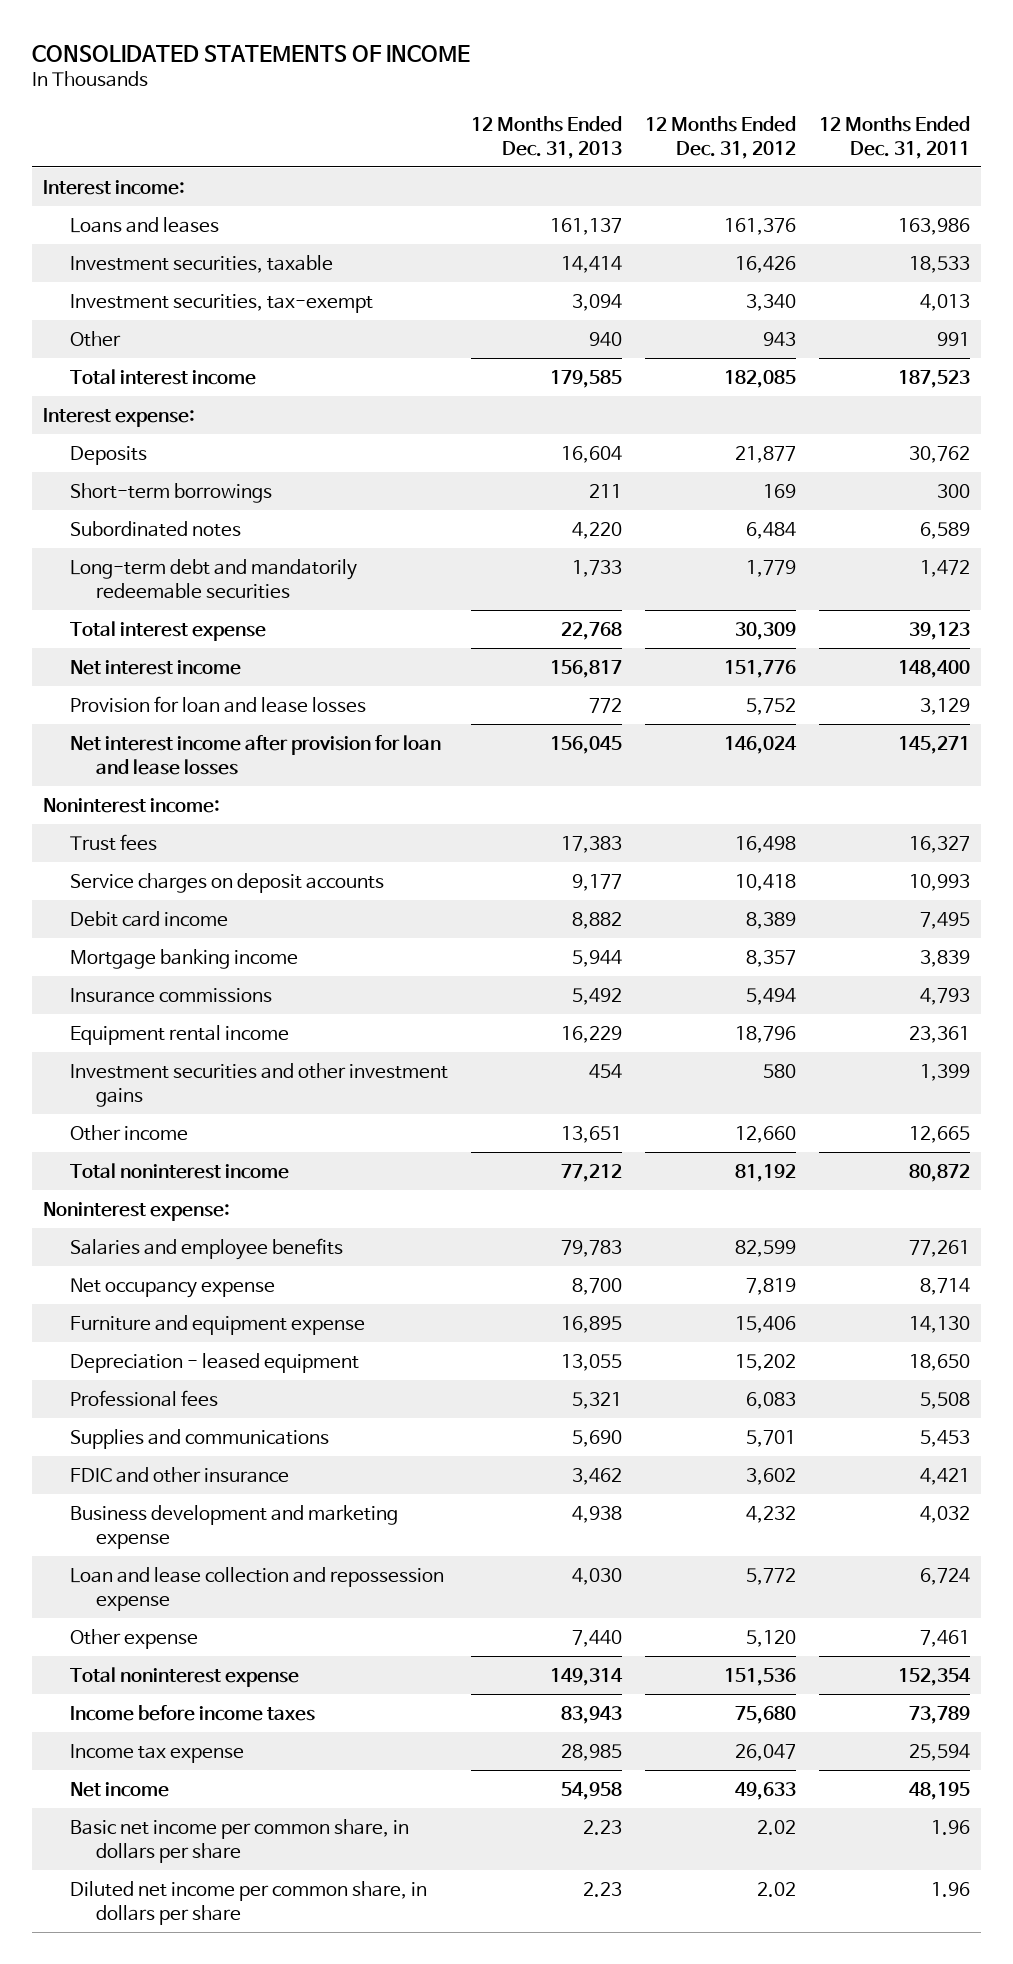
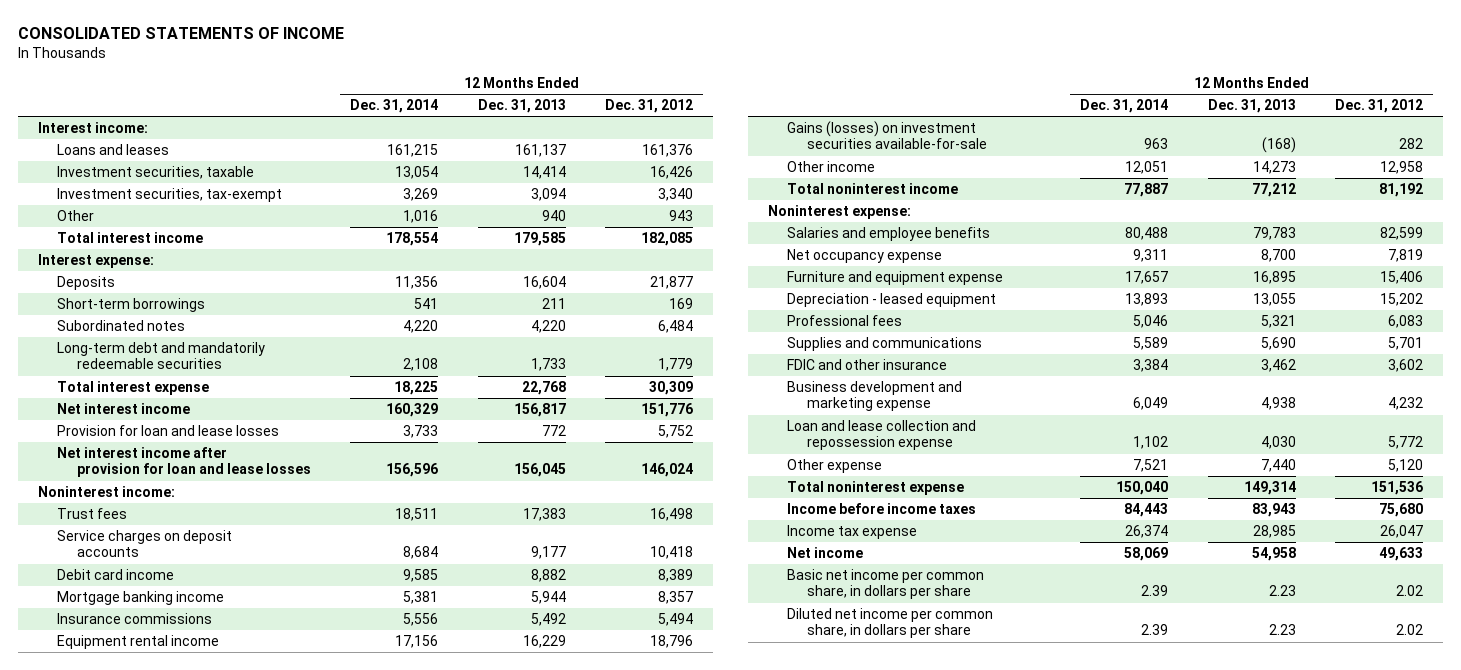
- | 12 Months Ended Dec. 31, 2013 | 12 Months Ended Dec. 31, 2012 | 12 Months Ended Dec. 31, 2011
+ | 12 Months Ended Dec. 31, 2014 | 12 Months Ended Dec. 31, 2013 | 12 Months Ended Dec. 31, 2012
- Investment securities and other investment gains | 454 | 580 | 1,399
- Other income | 13,651 | 12,660 | 12,665
+ Gains (losses) on investment securities available-for-sale | 963 | (168) | 282
+ Other income | 12,051 | 14,273 | 12,958

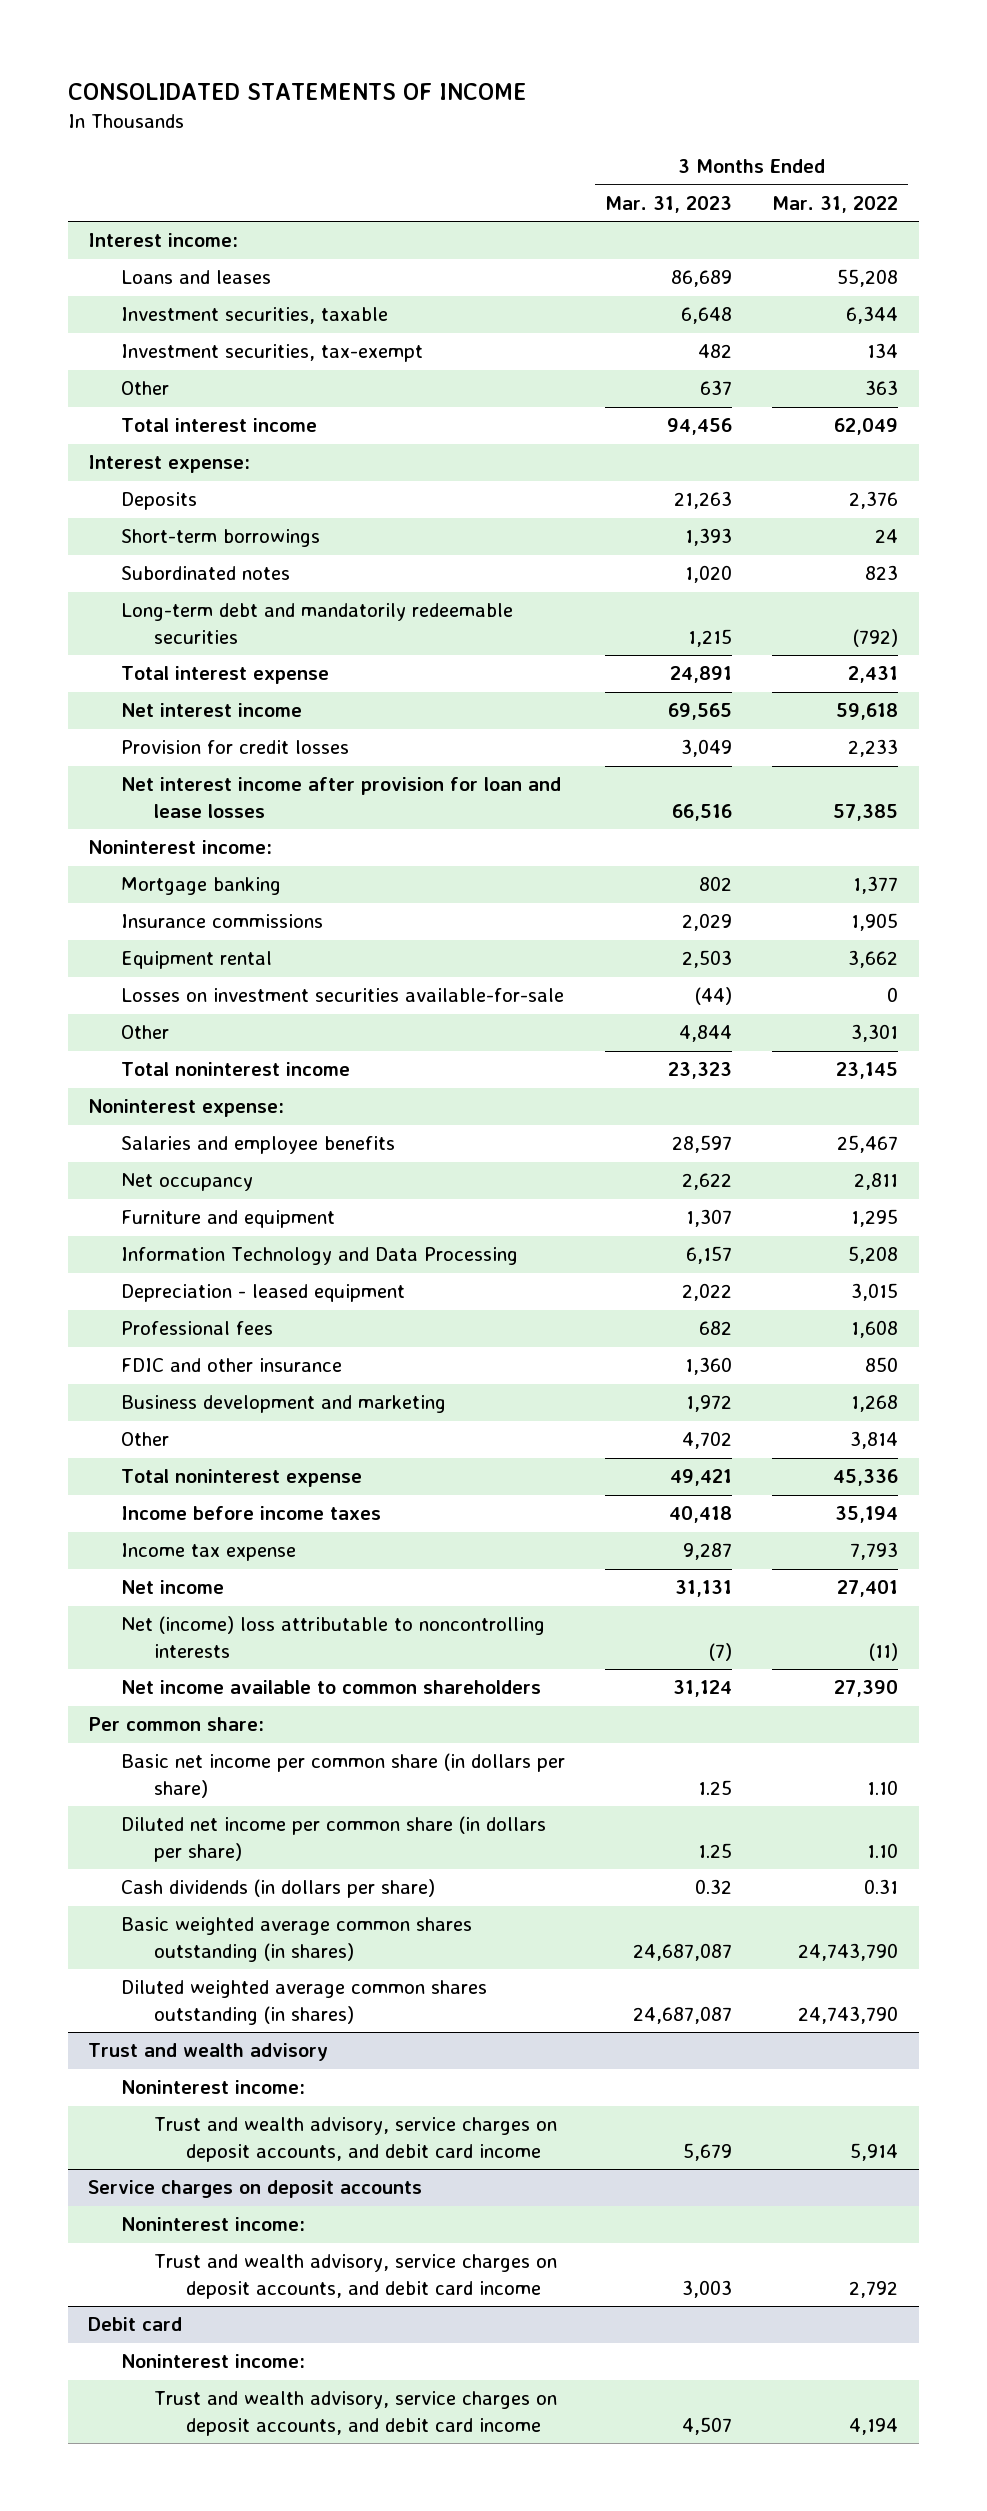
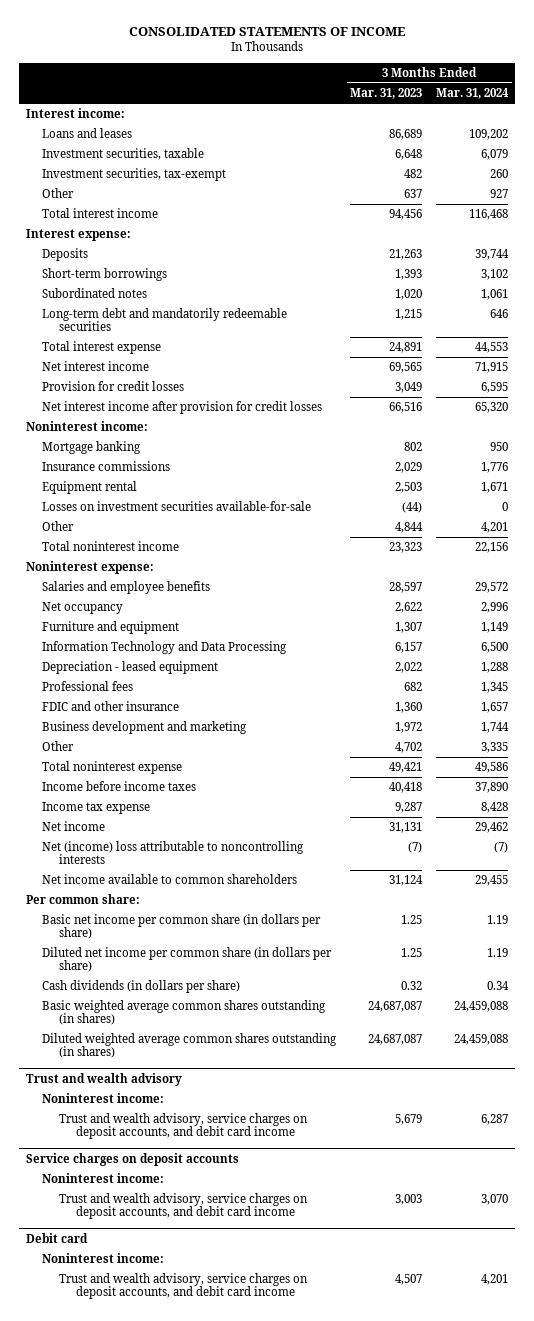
- | 3 Months Ended Mar. 31, 2023 | 3 Months Ended Mar. 31, 2022
+ | 3 Months Ended Mar. 31, 2023 | 3 Months Ended Mar. 31, 2024
- Net interest income after provision for loan and lease losses | 66,516 | 57,385
+ Net interest income after provision for credit losses | 66,516 | 65,320

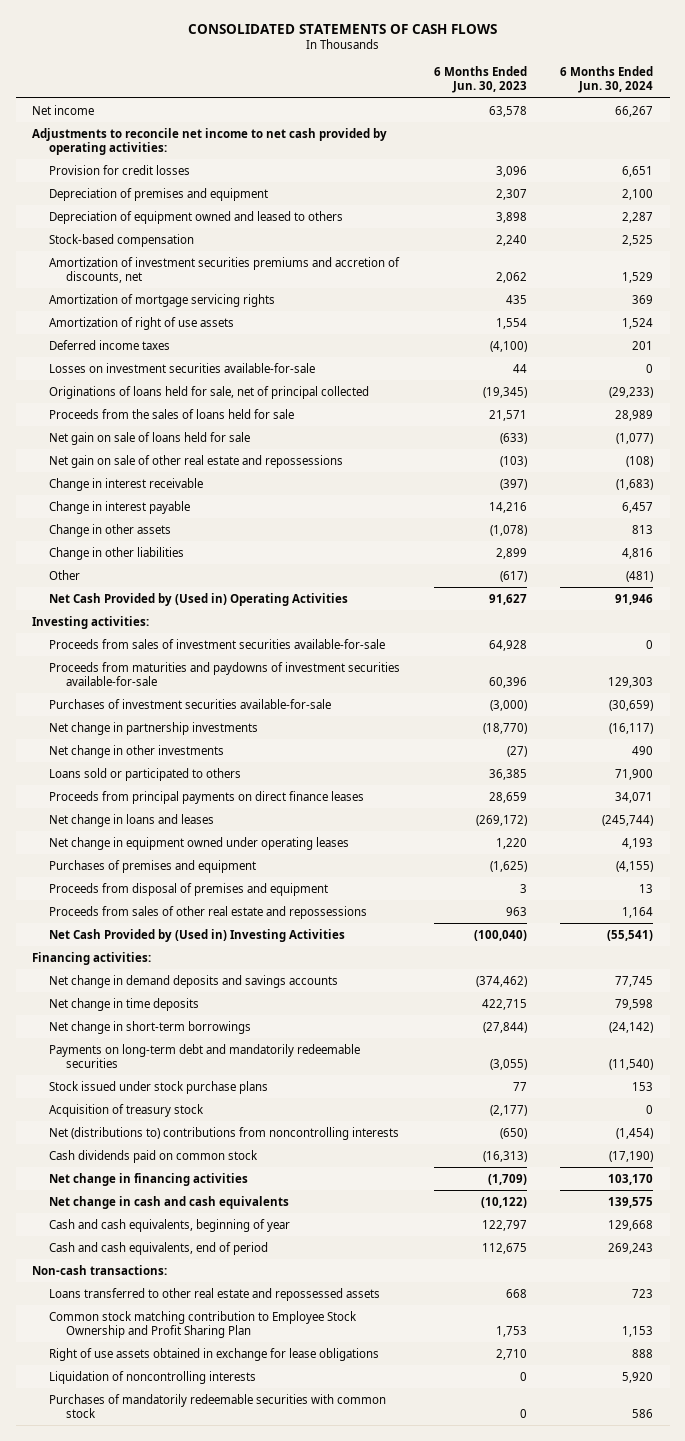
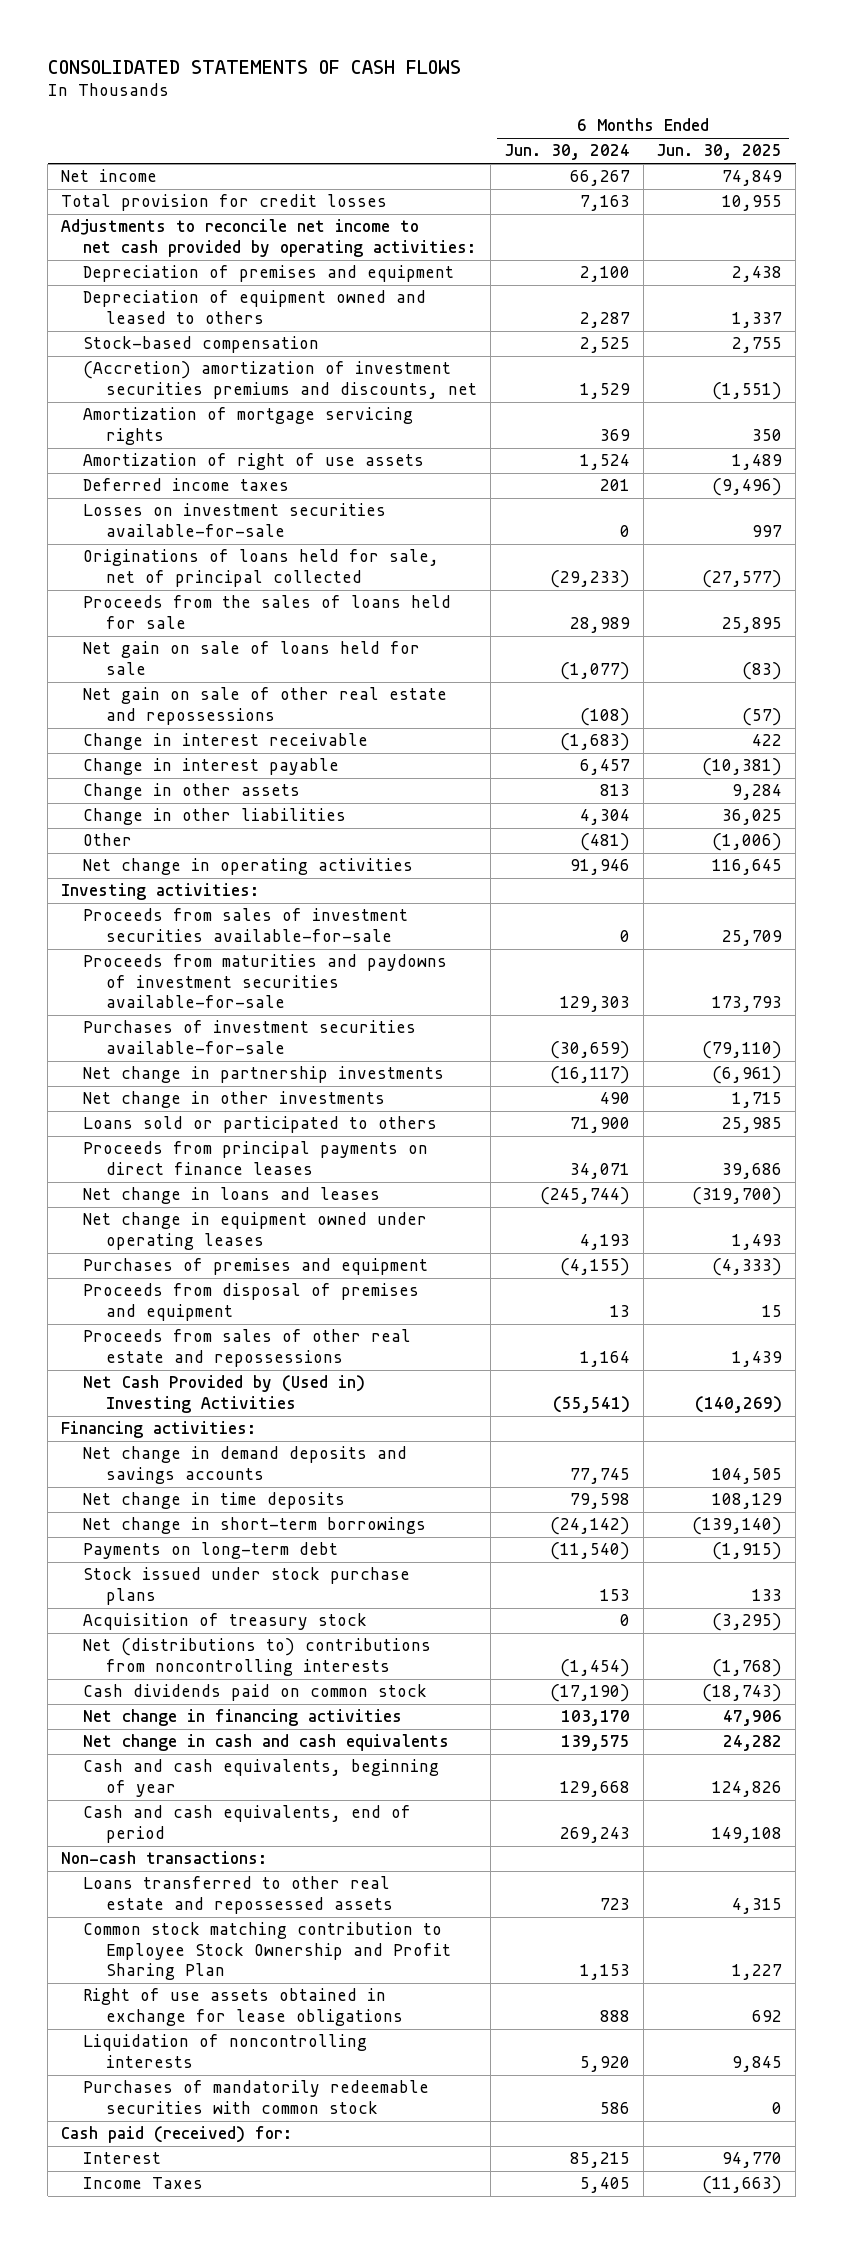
- | 6 Months Ended Jun. 30, 2023 | 6 Months Ended Jun. 30, 2024
+ | 6 Months Ended Jun. 30, 2024 | 6 Months Ended Jun. 30, 2025
+ Total provision for credit losses | 7,163 | 10,955
- Provision for credit losses | 3,096 | 6,651
- Amortization of investment securities premiums and accretion of discounts, net | 2,062 | 1,529
+ (Accretion) amortization of investment securities premiums and discounts, net | 1,529 | (1,551)
- Change in other liabilities | 2,899 | 4,816
+ Change in other liabilities | 4,304 | 36,025
- Net Cash Provided by (Used in) Operating Activities | 91,627 | 91,946
+ Net change in operating activities | 91,946 | 116,645
- Payments on long-term debt and mandatorily redeemable securities | (3,055) | (11,540)
+ Payments on long-term debt | (11,540) | (1,915)
+ Cash paid (received) for:
+ Interest | 85,215 | 94,770
+ Income Taxes | 5,405 | (11,663)

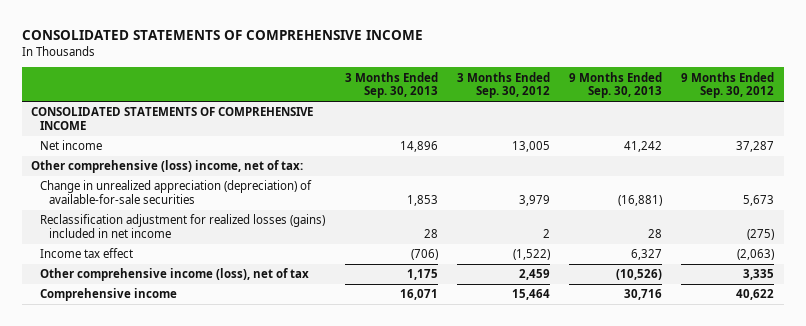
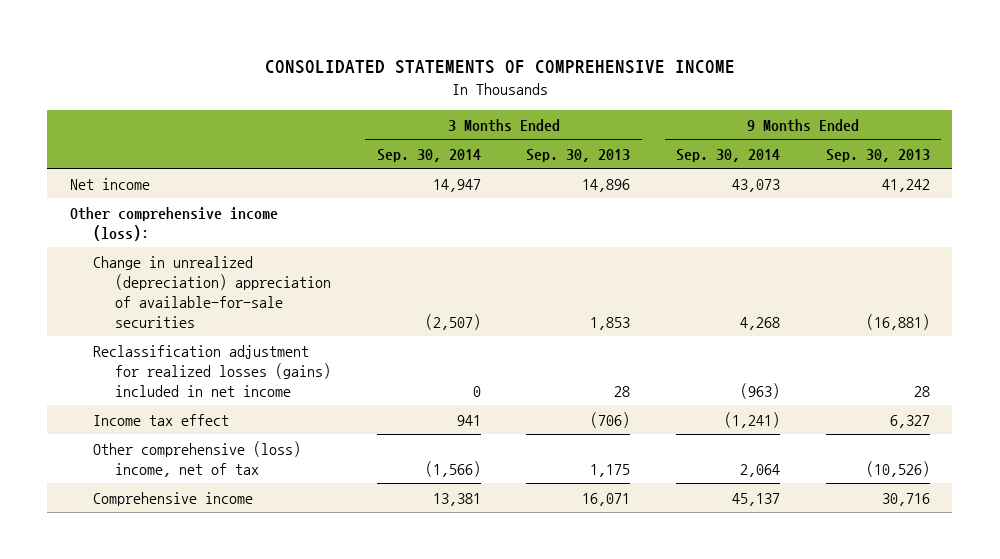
- | 3 Months Ended Sep. 30, 2013 | 3 Months Ended Sep. 30, 2012 | 9 Months Ended Sep. 30, 2013 | 9 Months Ended Sep. 30, 2012
+ | 3 Months Ended Sep. 30, 2014 | 3 Months Ended Sep. 30, 2013 | 9 Months Ended Sep. 30, 2014 | 9 Months Ended Sep. 30, 2013
- CONSOLIDATED STATEMENTS OF COMPREHENSIVE INCOME
- Other comprehensive (loss) income, net of tax:
- Change in unrealized appreciation (depreciation) of available-for-sale securities | 1,853 | 3,979 | (16,881) | 5,673
+ Other comprehensive income (loss):
+ Change in unrealized (depreciation) appreciation of available-for-sale securities | (2,507) | 1,853 | 4,268 | (16,881)
- Other comprehensive income (loss), net of tax | 1,175 | 2,459 | (10,526) | 3,335
+ Other comprehensive (loss) income, net of tax | (1,566) | 1,175 | 2,064 | (10,526)

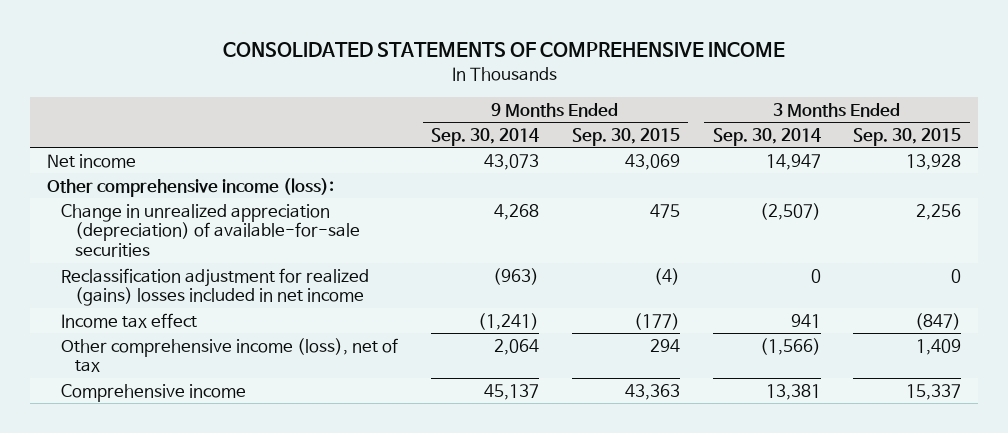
- | 3 Months Ended Sep. 30, 2014 | 3 Months Ended Sep. 30, 2013 | 9 Months Ended Sep. 30, 2014 | 9 Months Ended Sep. 30, 2013
+ | 9 Months Ended Sep. 30, 2014 | 9 Months Ended Sep. 30, 2015 | 3 Months Ended Sep. 30, 2014 | 3 Months Ended Sep. 30, 2015
- Change in unrealized (depreciation) appreciation of available-for-sale securities | (2,507) | 1,853 | 4,268 | (16,881)
- Reclassification adjustment for realized losses (gains) included in net income | 0 | 28 | (963) | 28
+ Change in unrealized appreciation (depreciation) of available-for-sale securities | 4,268 | 475 | (2,507) | 2,256
+ Reclassification adjustment for realized (gains) losses included in net income | (963) | (4) | 0 | 0
- Other comprehensive (loss) income, net of tax | (1,566) | 1,175 | 2,064 | (10,526)
+ Other comprehensive income (loss), net of tax | 2,064 | 294 | (1,566) | 1,409

